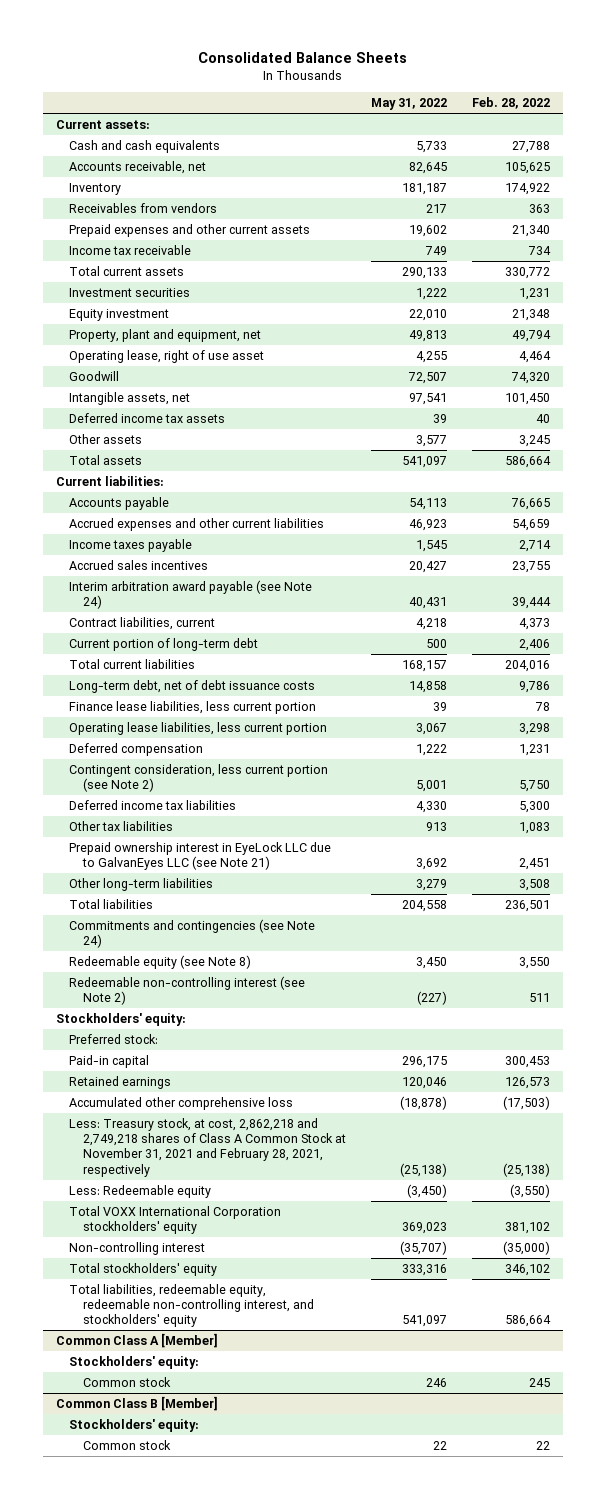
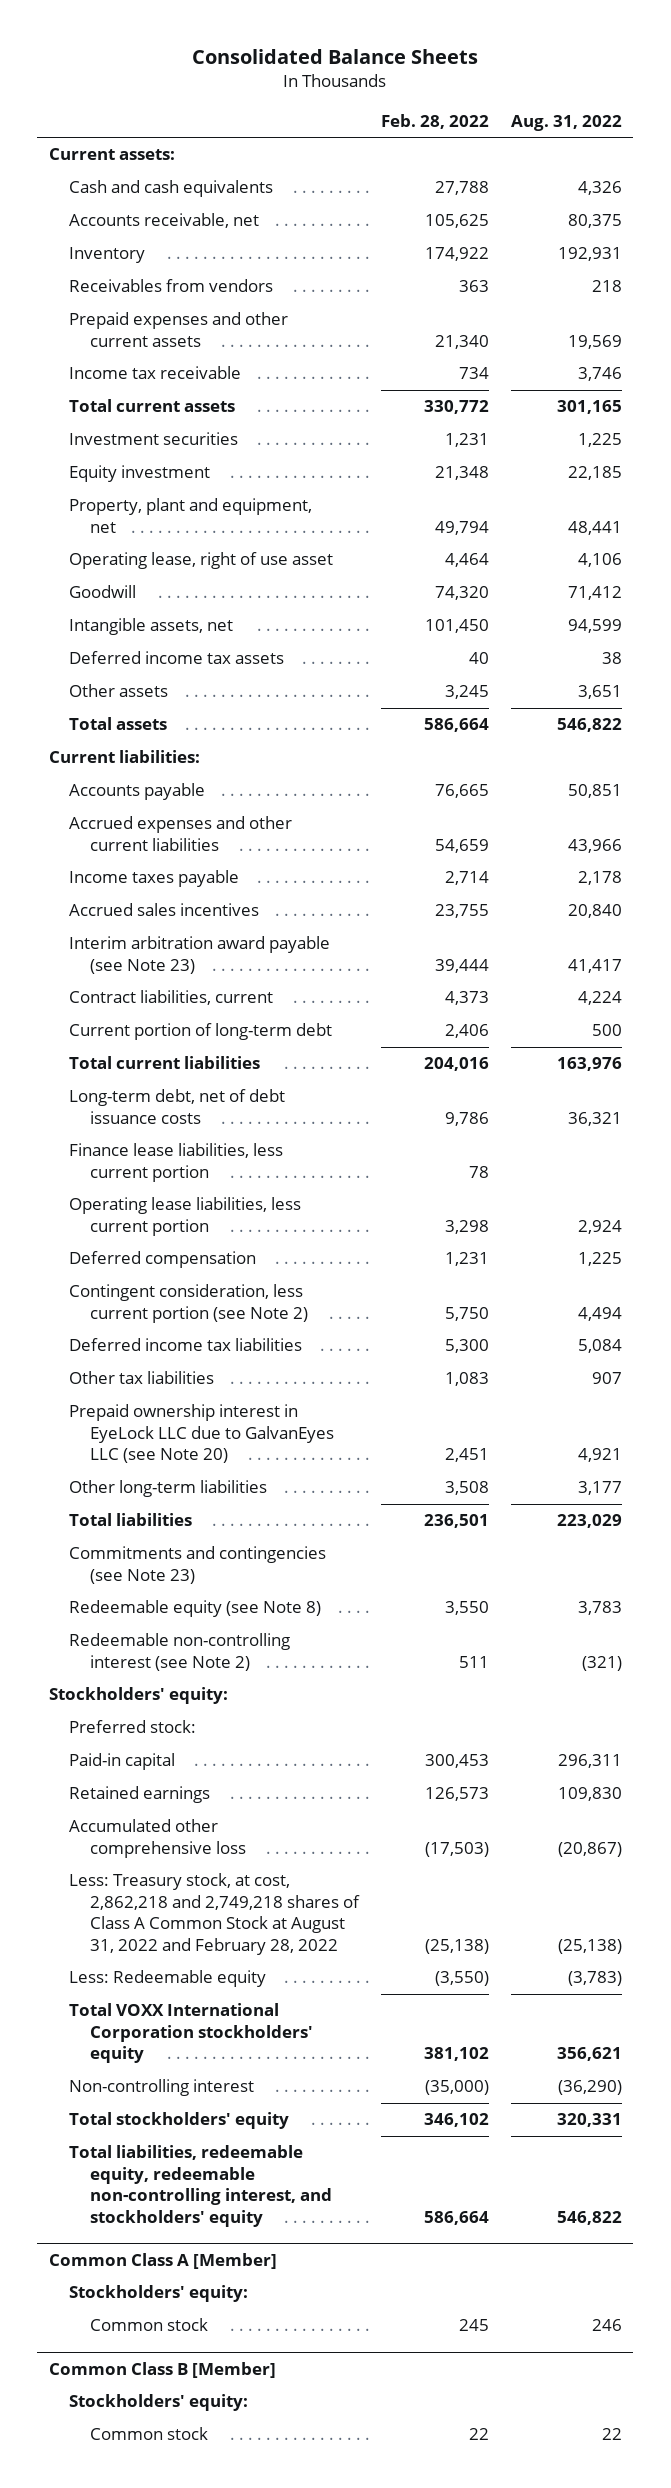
- | May 31, 2022 | Feb. 28, 2022
+ | Feb. 28, 2022 | Aug. 31, 2022
- Interim arbitration award payable (see Note 24) | 40,431 | 39,444
+ Interim arbitration award payable (see Note 23) | 39,444 | 41,417
- Prepaid ownership interest in EyeLock LLC due to GalvanEyes LLC (see Note 21) | 3,692 | 2,451
+ Prepaid ownership interest in EyeLock LLC due to GalvanEyes LLC (see Note 20) | 2,451 | 4,921
- Commitments and contingencies (see Note 24)
+ Commitments and contingencies (see Note 23)
- Less: Treasury stock, at cost, 2,862,218 and 2,749,218 shares of Class A Common Stock at November 31, 2021 and February 28, 2021, respectively | (25,138) | (25,138)
+ Less: Treasury stock, at cost, 2,862,218 and 2,749,218 shares of Class A Common Stock at August 31, 2022 and February 28, 2022 | (25,138) | (25,138)

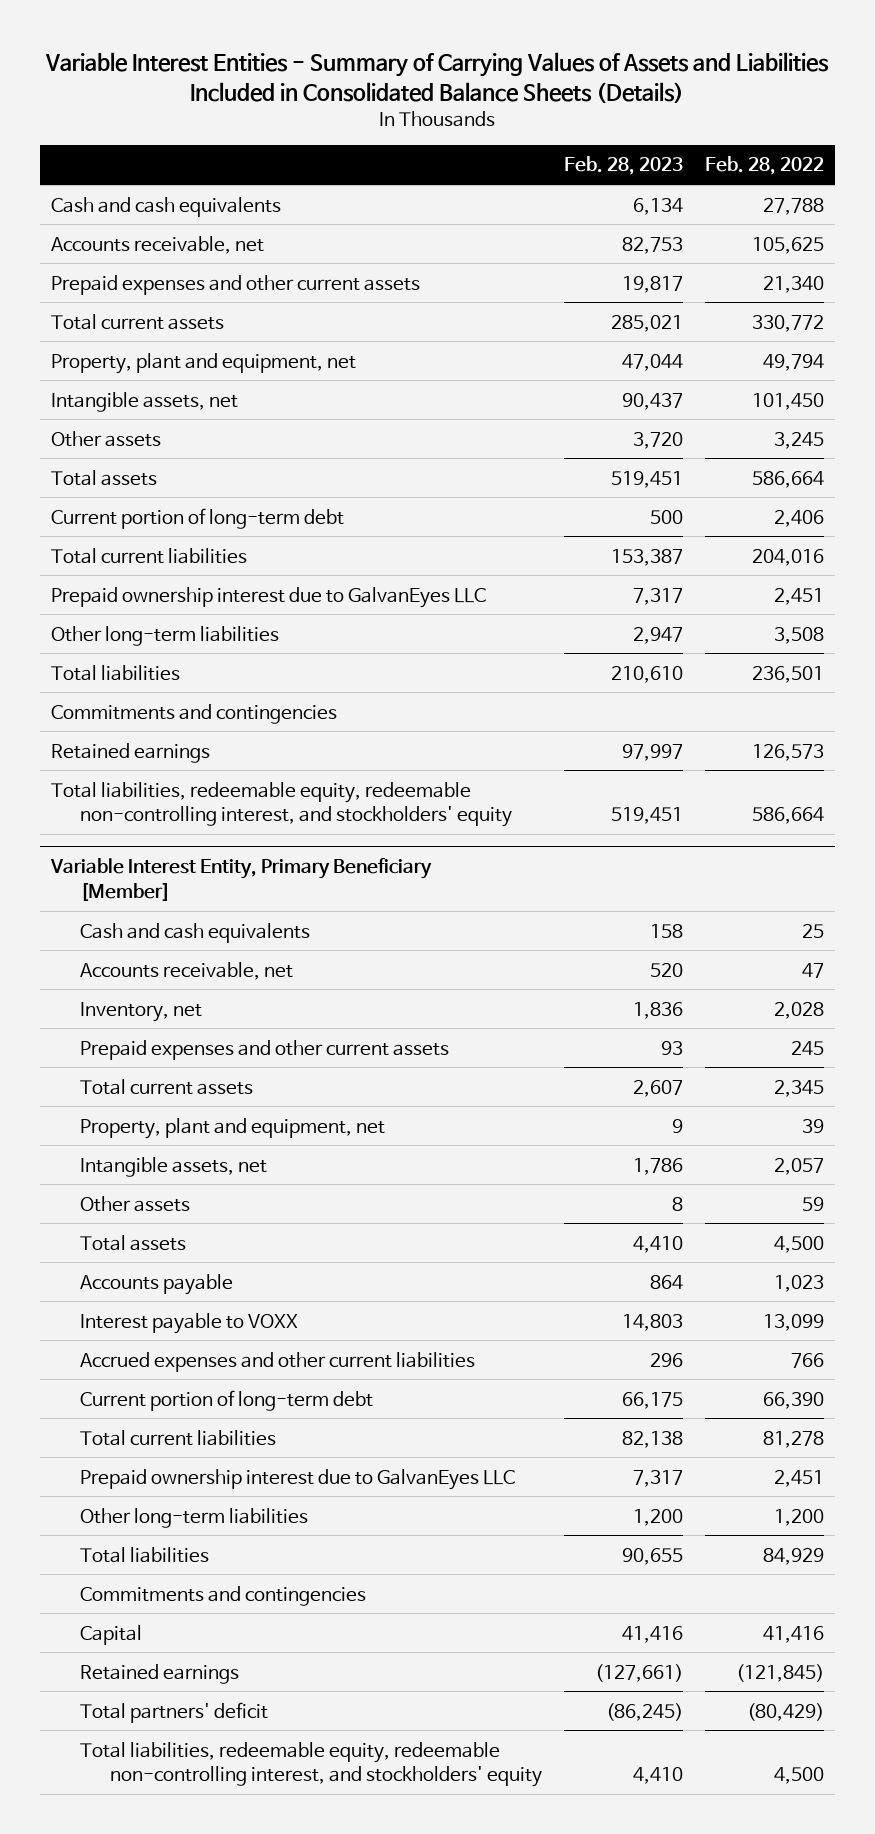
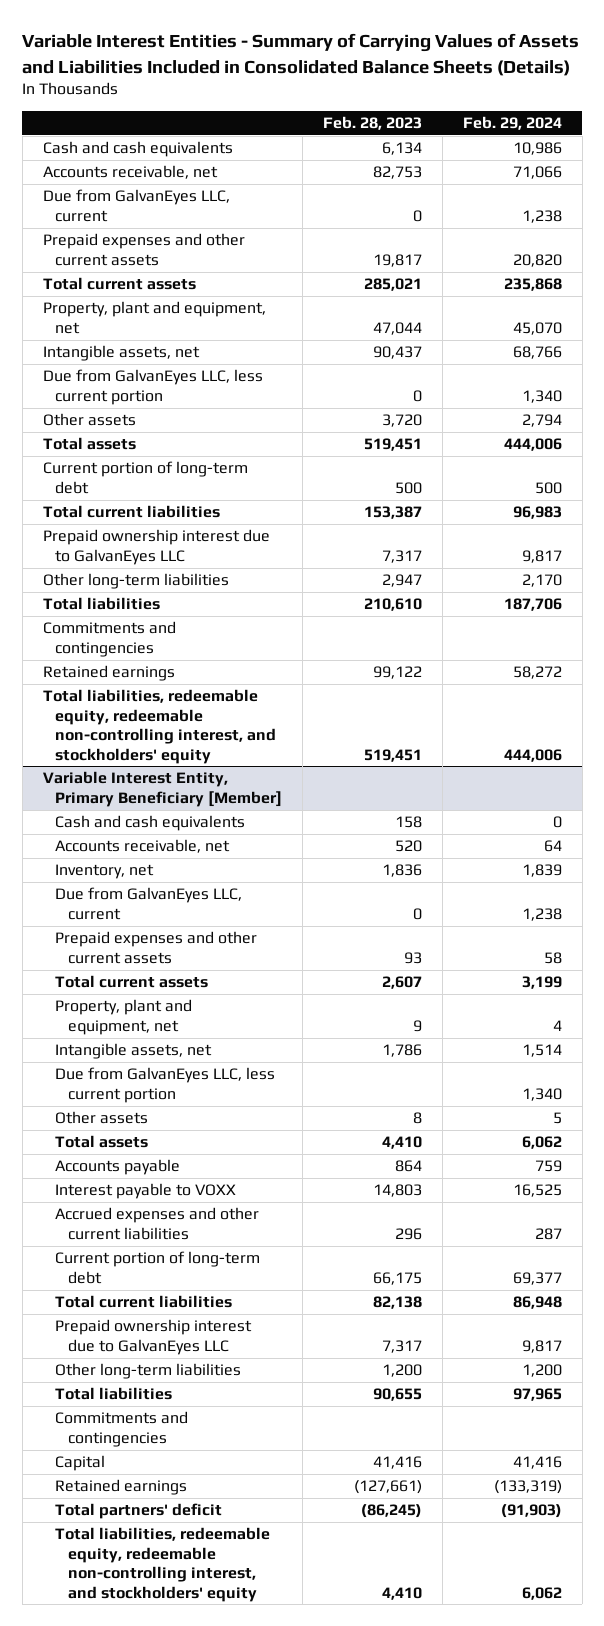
- | Feb. 28, 2023 | Feb. 28, 2022
+ | Feb. 28, 2023 | Feb. 29, 2024
+ Due from GalvanEyes LLC, current | 0 | 1,238
+ Due from GalvanEyes LLC, less current portion | 0 | 1,340
- Retained earnings | 97,997 | 126,573
+ Retained earnings | 99,122 | 58,272
@ Variable Interest Entity, Primary Beneficiary [Member]
+ Due from GalvanEyes LLC, current | 0 | 1,238
+ Due from GalvanEyes LLC, less current portion | | 1,340

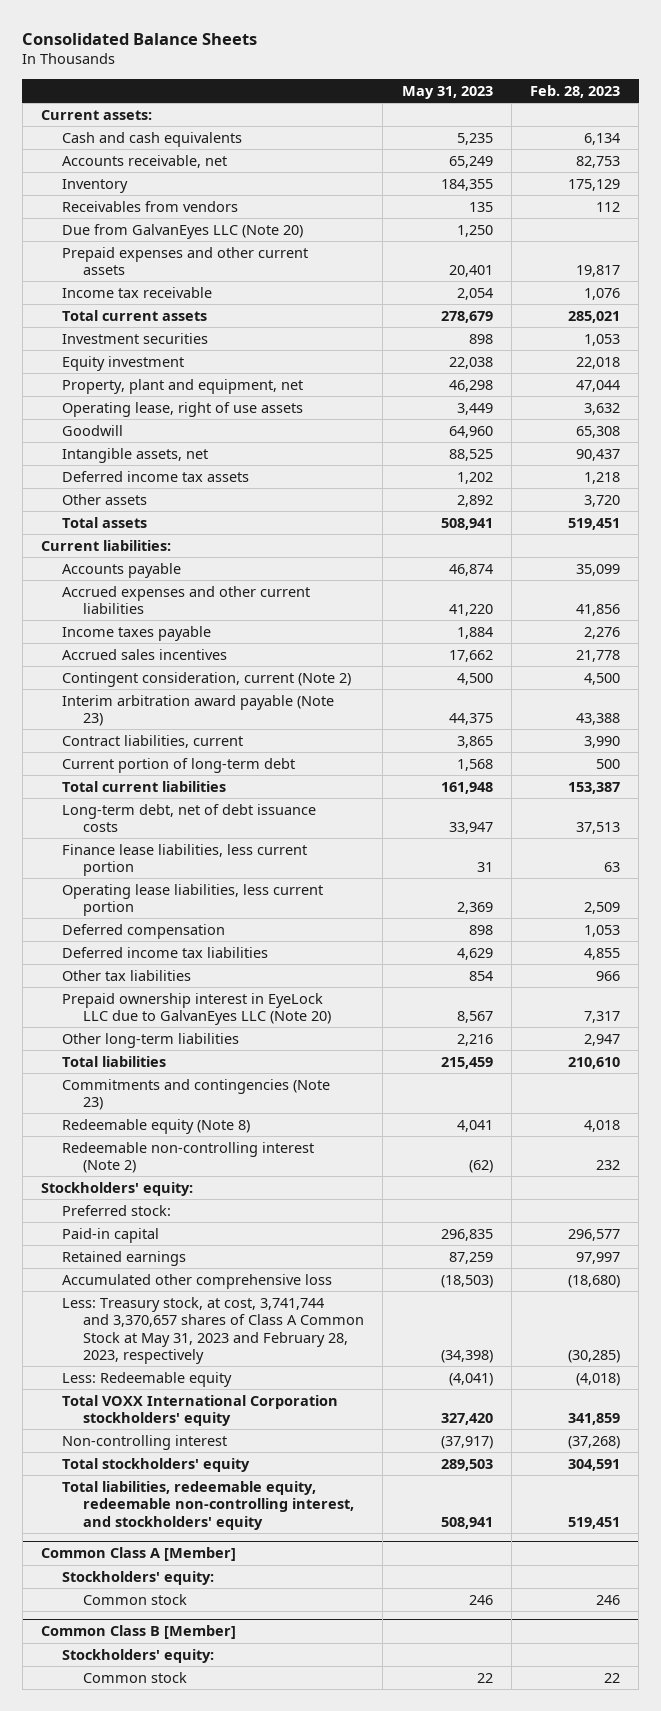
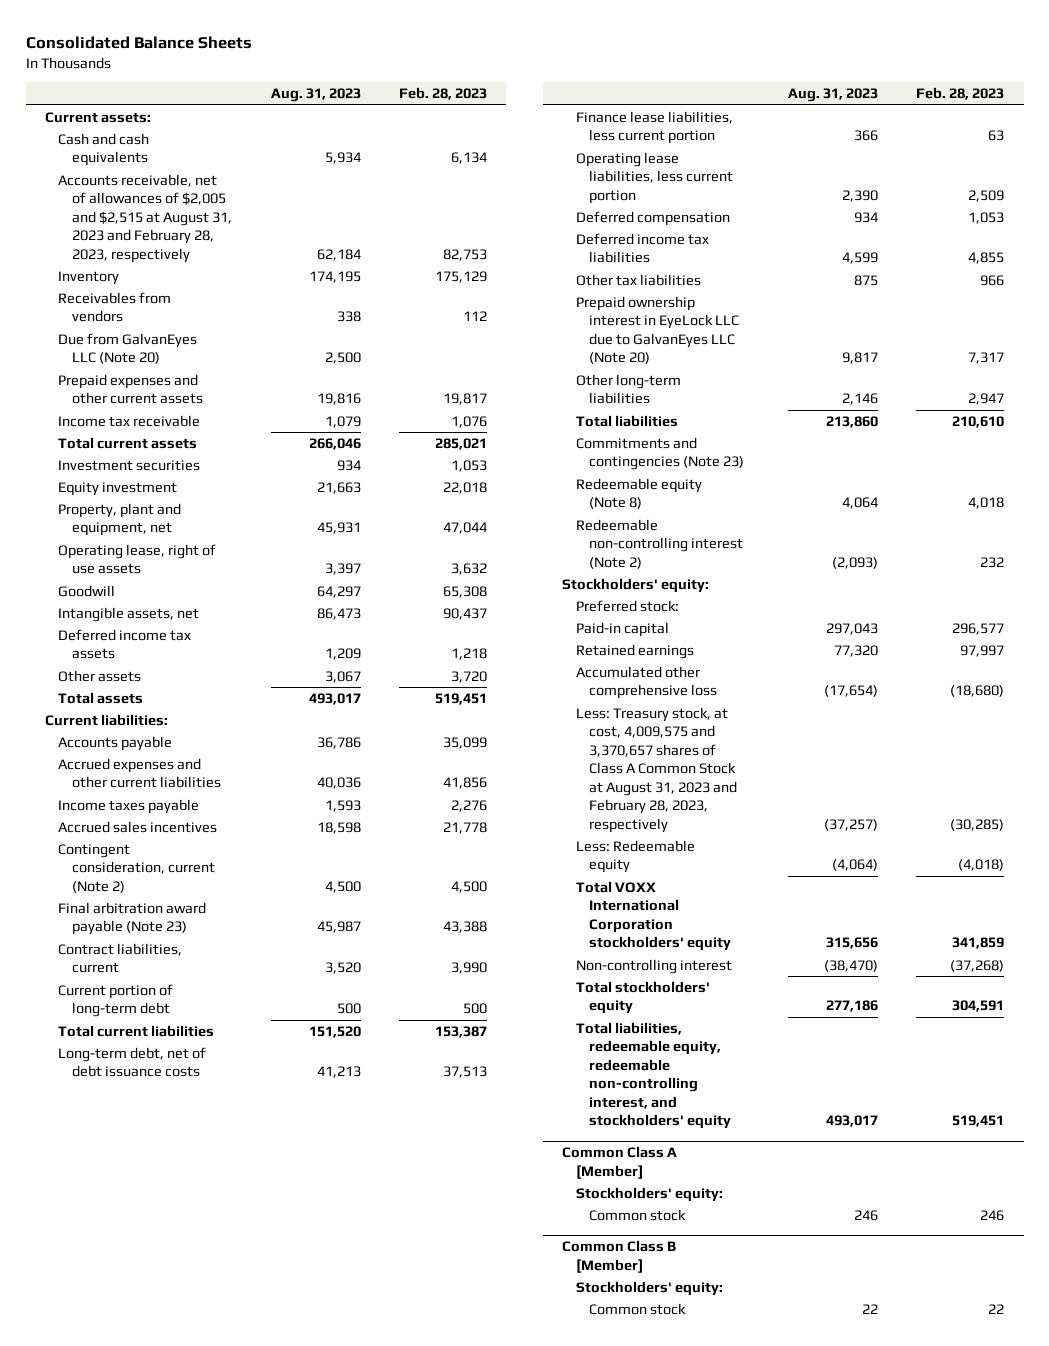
- | May 31, 2023 | Feb. 28, 2023
+ | Aug. 31, 2023 | Feb. 28, 2023
- Accounts receivable, net | 65,249 | 82,753
+ Accounts receivable, net of allowances of $2,005 and $2,515 at August 31, 2023 and February 28, 2023, respectively | 62,184 | 82,753
- Interim arbitration award payable (Note 23) | 44,375 | 43,388
+ Final arbitration award payable (Note 23) | 45,987 | 43,388
- Less: Treasury stock, at cost, 3,741,744 and 3,370,657 shares of Class A Common Stock at May 31, 2023 and February 28, 2023, respectively | (34,398) | (30,285)
+ Less: Treasury stock, at cost, 4,009,575 and 3,370,657 shares of Class A Common Stock at August 31, 2023 and February 28, 2023, respectively | (37,257) | (30,285)

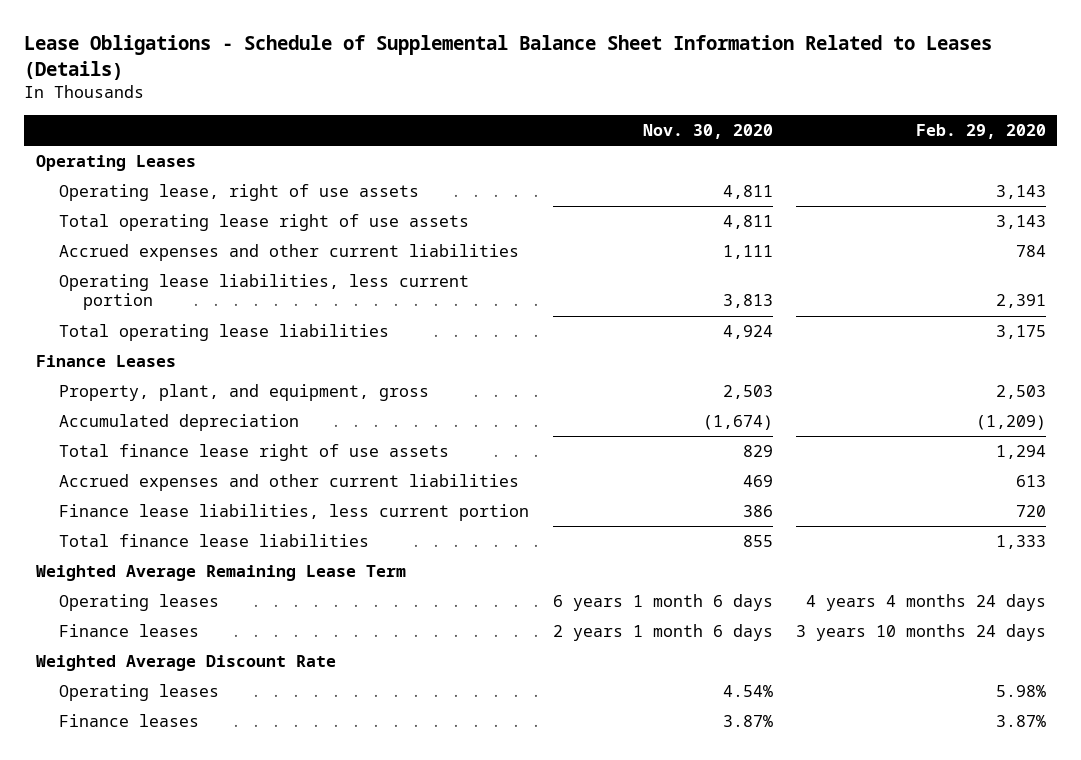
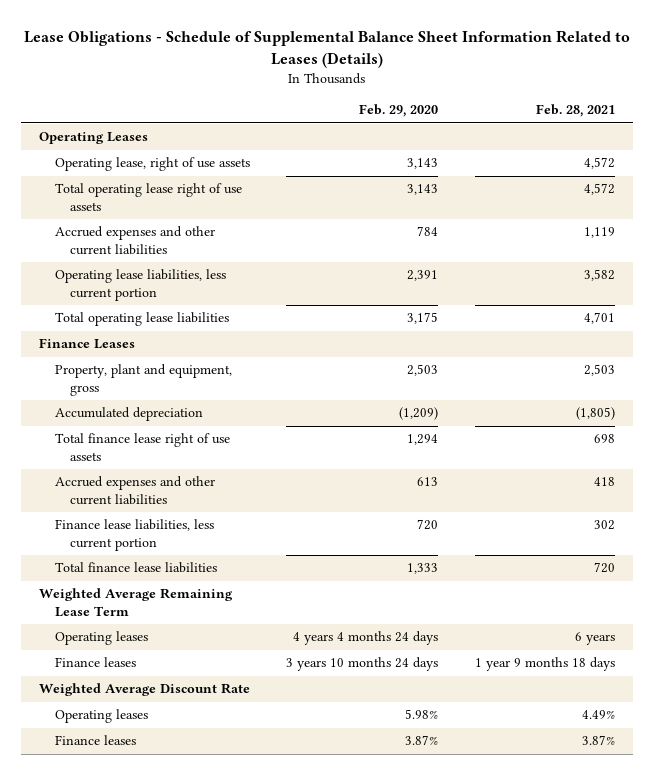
- | Nov. 30, 2020 | Feb. 29, 2020
+ | Feb. 29, 2020 | Feb. 28, 2021
- Property, plant, and equipment, gross | 2,503 | 2,503
+ Property, plant and equipment, gross | 2,503 | 2,503

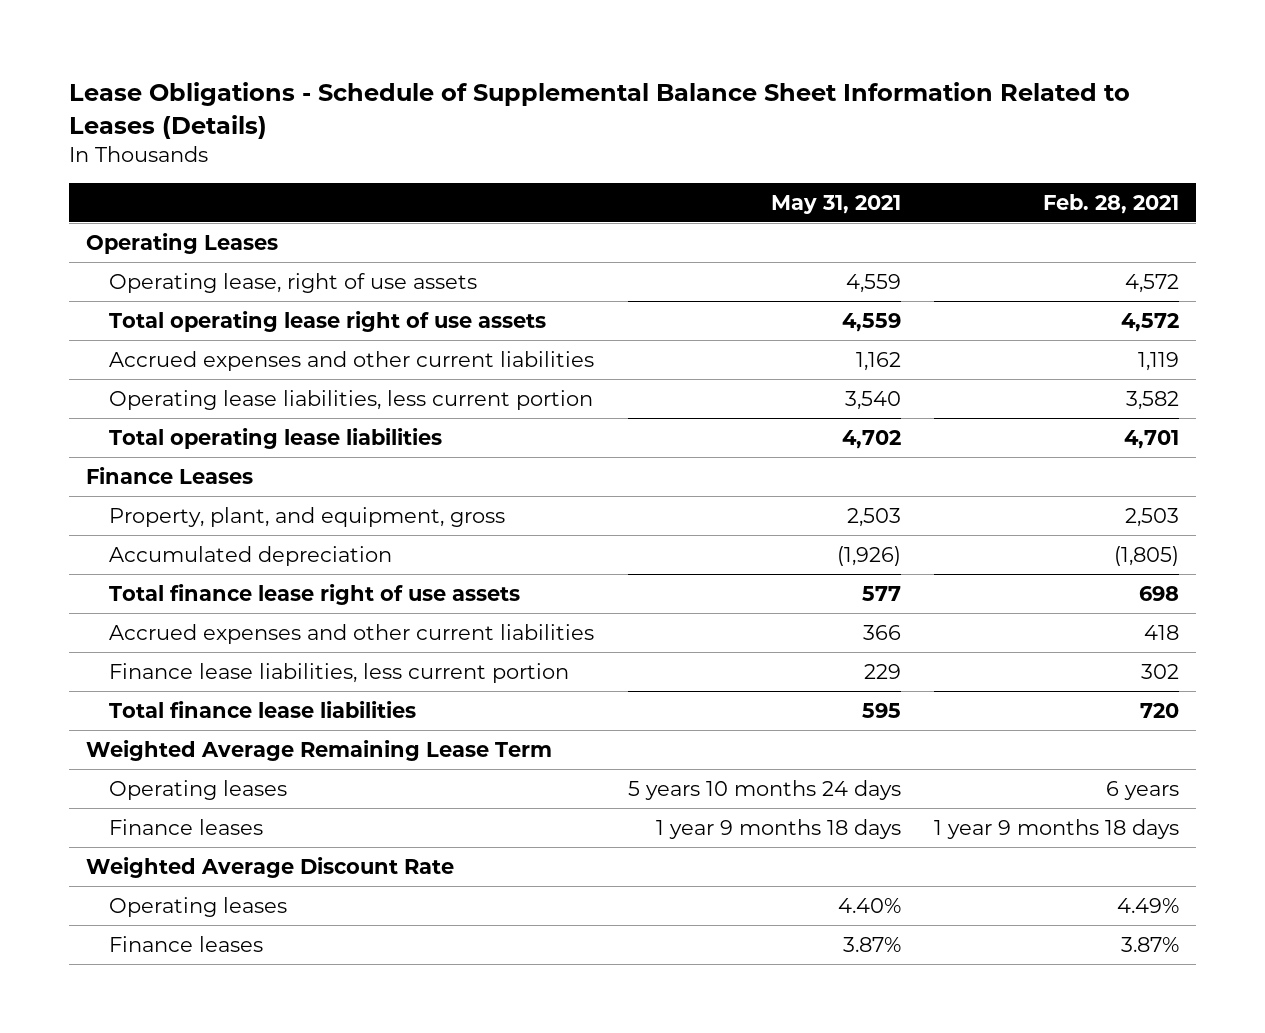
- | Feb. 29, 2020 | Feb. 28, 2021
+ | May 31, 2021 | Feb. 28, 2021
- Property, plant and equipment, gross | 2,503 | 2,503
+ Property, plant, and equipment, gross | 2,503 | 2,503

